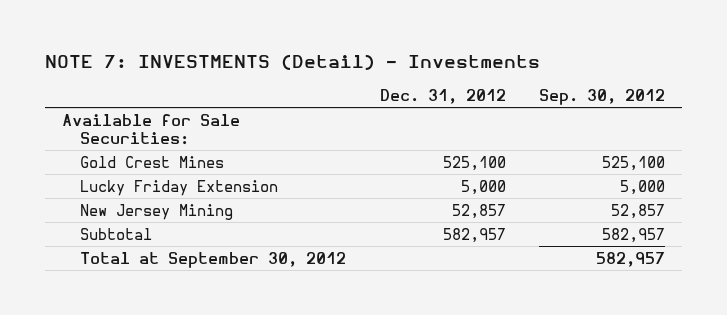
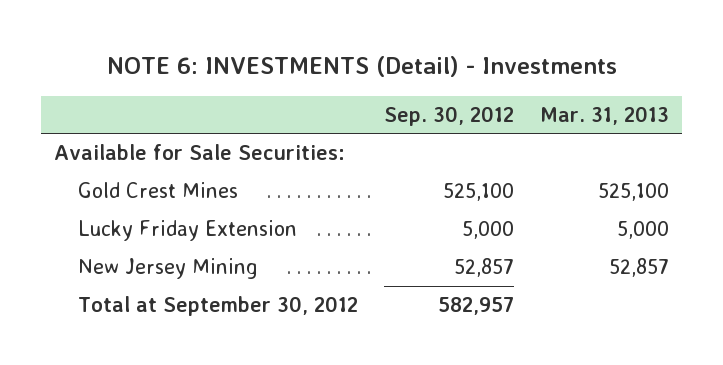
- NOTE 7: INVESTMENTS (Detail) - Investments
+ NOTE 6: INVESTMENTS (Detail) - Investments
- | Dec. 31, 2012 | Sep. 30, 2012
+ | Sep. 30, 2012 | Mar. 31, 2013
- Subtotal | 582,957 | 582,957

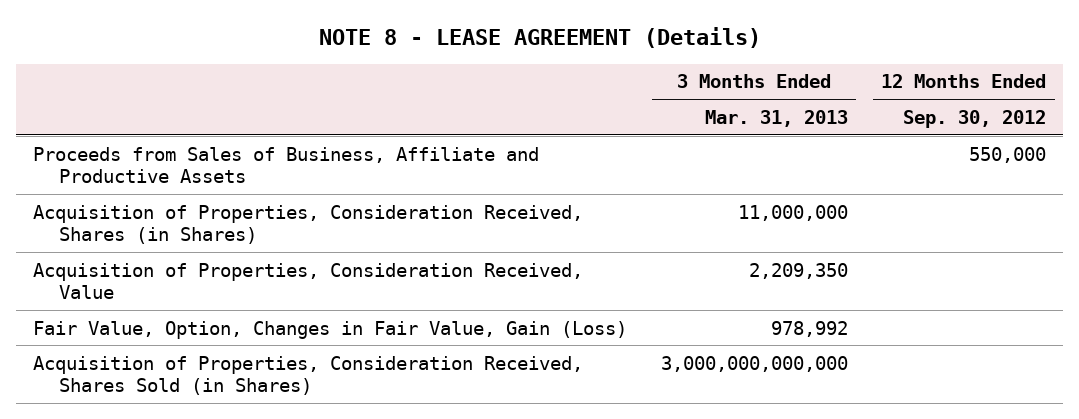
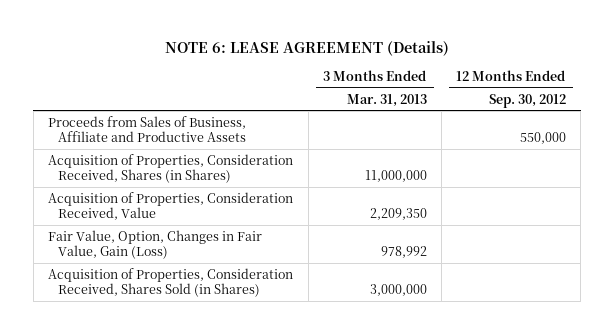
- NOTE 8 - LEASE AGREEMENT (Details)
+ NOTE 6: LEASE AGREEMENT (Details)
- Acquisition of Properties, Consideration Received, Shares Sold (in Shares) | 3,000,000,000,000 |
+ Acquisition of Properties, Consideration Received, Shares Sold (in Shares) | 3,000,000 |

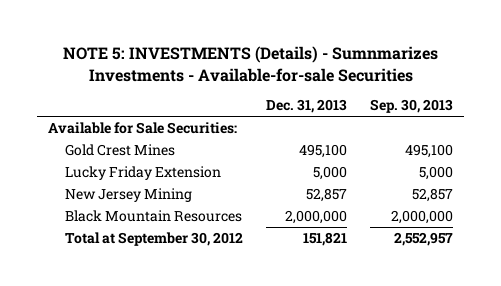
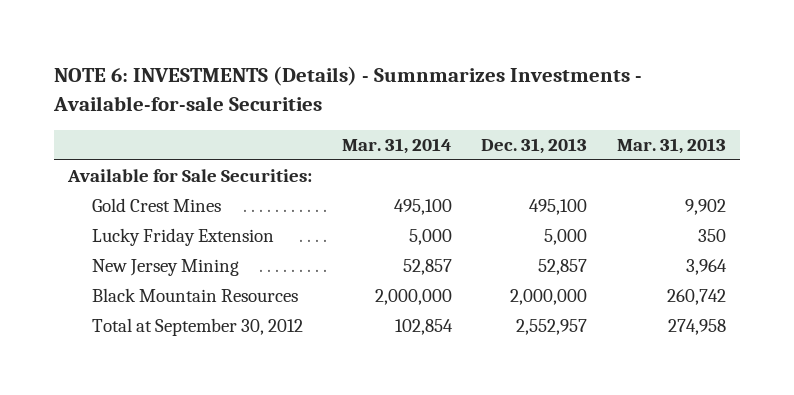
- NOTE 5: INVESTMENTS (Details) - Sumnmarizes Investments - Available-for-sale Securities
+ NOTE 6: INVESTMENTS (Details) - Sumnmarizes Investments - Available-for-sale Securities
- | Dec. 31, 2013 | Sep. 30, 2013
+ | Mar. 31, 2014 | Dec. 31, 2013 | Mar. 31, 2013
- Total at September 30, 2012 | 151,821 | 2,552,957
+ Total at September 30, 2012 | 102,854 | 2,552,957 | 274,958

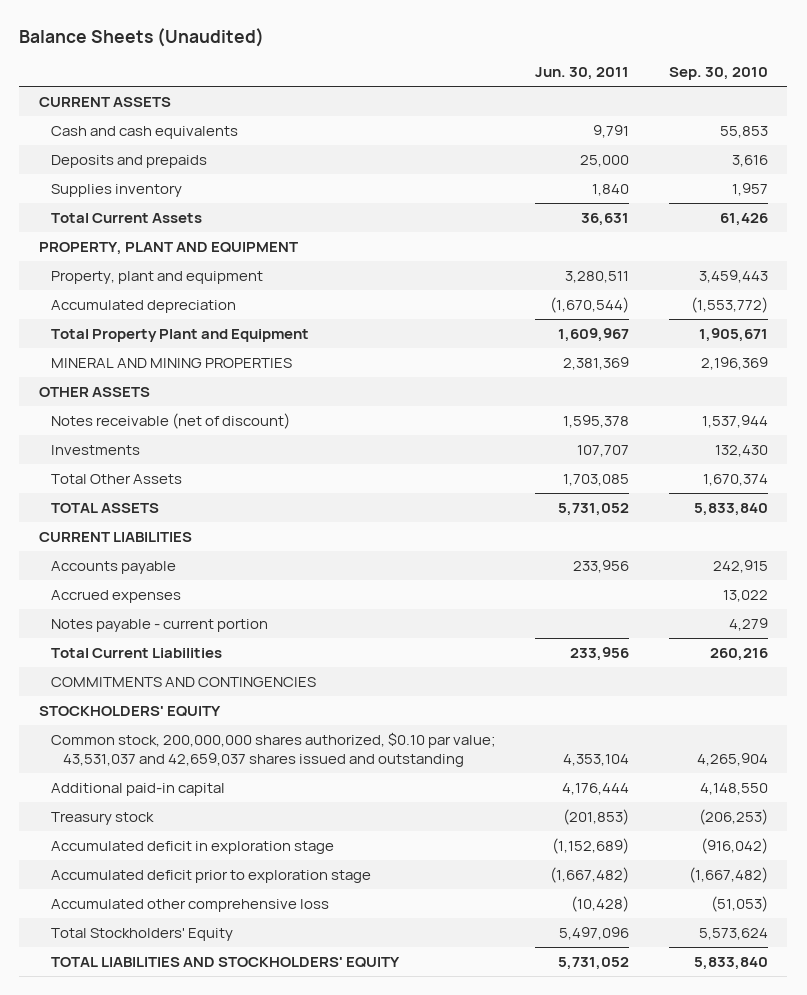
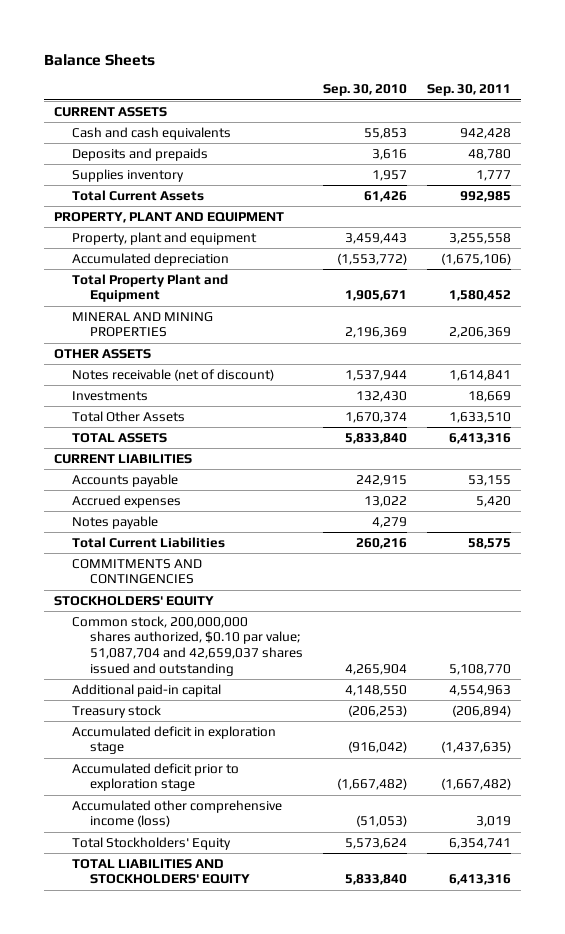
- Balance Sheets (Unaudited)
+ Balance Sheets
- | Jun. 30, 2011 | Sep. 30, 2010
+ | Sep. 30, 2010 | Sep. 30, 2011
- Notes payable - current portion | | 4,279
+ Notes payable | 4,279 |
- Common stock, 200,000,000 shares authorized, $0.10 par value; 43,531,037 and 42,659,037 shares issued and outstanding | 4,353,104 | 4,265,904
+ Common stock, 200,000,000 shares authorized, $0.10 par value; 51,087,704 and 42,659,037 shares issued and outstanding | 4,265,904 | 5,108,770
- Accumulated other comprehensive loss | (10,428) | (51,053)
+ Accumulated other comprehensive income (loss) | (51,053) | 3,019

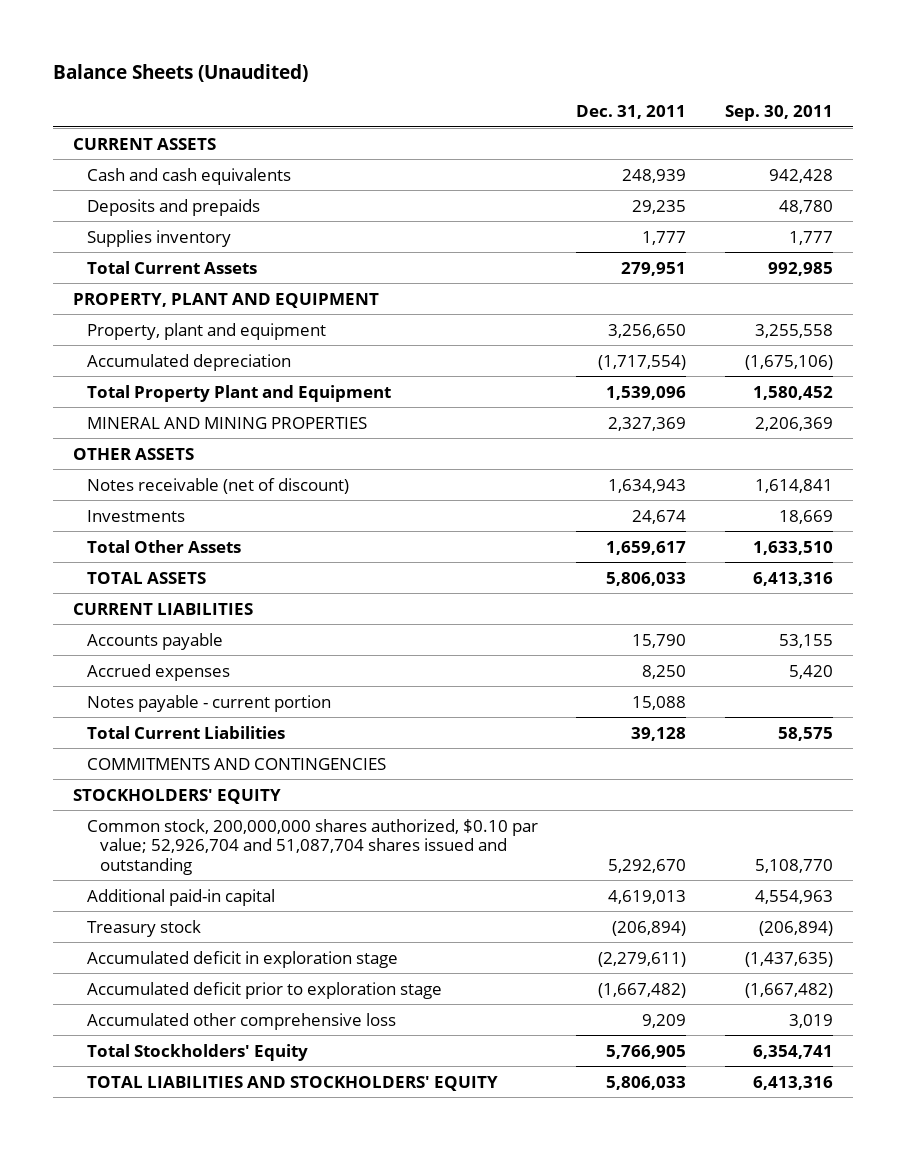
- Balance Sheets
+ Balance Sheets (Unaudited)
- | Sep. 30, 2010 | Sep. 30, 2011
+ | Dec. 31, 2011 | Sep. 30, 2011
- Notes payable | 4,279 |
+ Notes payable - current portion | 15,088 |
- Common stock, 200,000,000 shares authorized, $0.10 par value; 51,087,704 and 42,659,037 shares issued and outstanding | 4,265,904 | 5,108,770
+ Common stock, 200,000,000 shares authorized, $0.10 par value; 52,926,704 and 51,087,704 shares issued and outstanding | 5,292,670 | 5,108,770
- Accumulated other comprehensive income (loss) | (51,053) | 3,019
+ Accumulated other comprehensive loss | 9,209 | 3,019

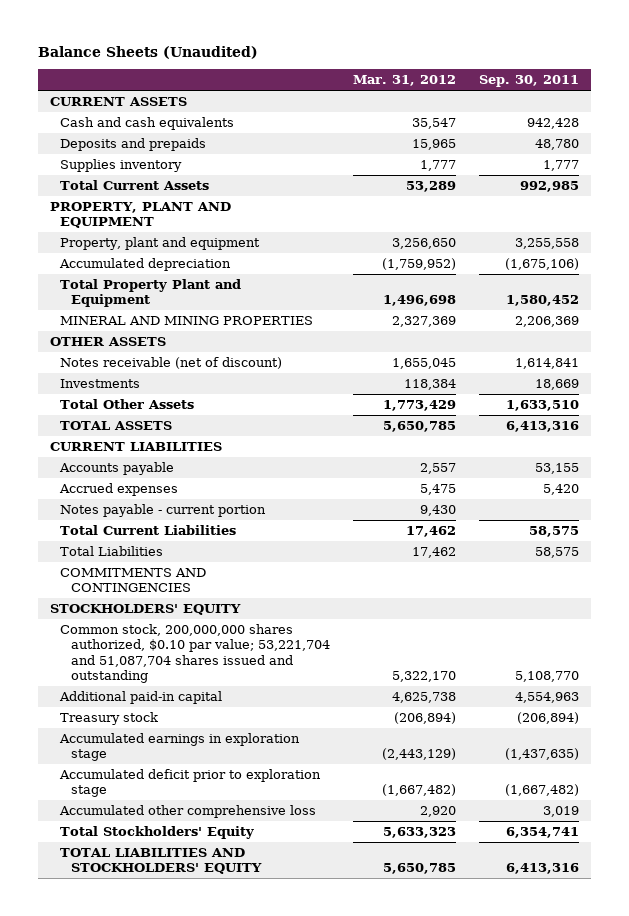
- | Dec. 31, 2011 | Sep. 30, 2011
+ | Mar. 31, 2012 | Sep. 30, 2011
+ Total Liabilities | 17,462 | 58,575
- Common stock, 200,000,000 shares authorized, $0.10 par value; 52,926,704 and 51,087,704 shares issued and outstanding | 5,292,670 | 5,108,770
+ Common stock, 200,000,000 shares authorized, $0.10 par value; 53,221,704 and 51,087,704 shares issued and outstanding | 5,322,170 | 5,108,770
- Accumulated deficit in exploration stage | (2,279,611) | (1,437,635)
+ Accumulated earnings in exploration stage | (2,443,129) | (1,437,635)

